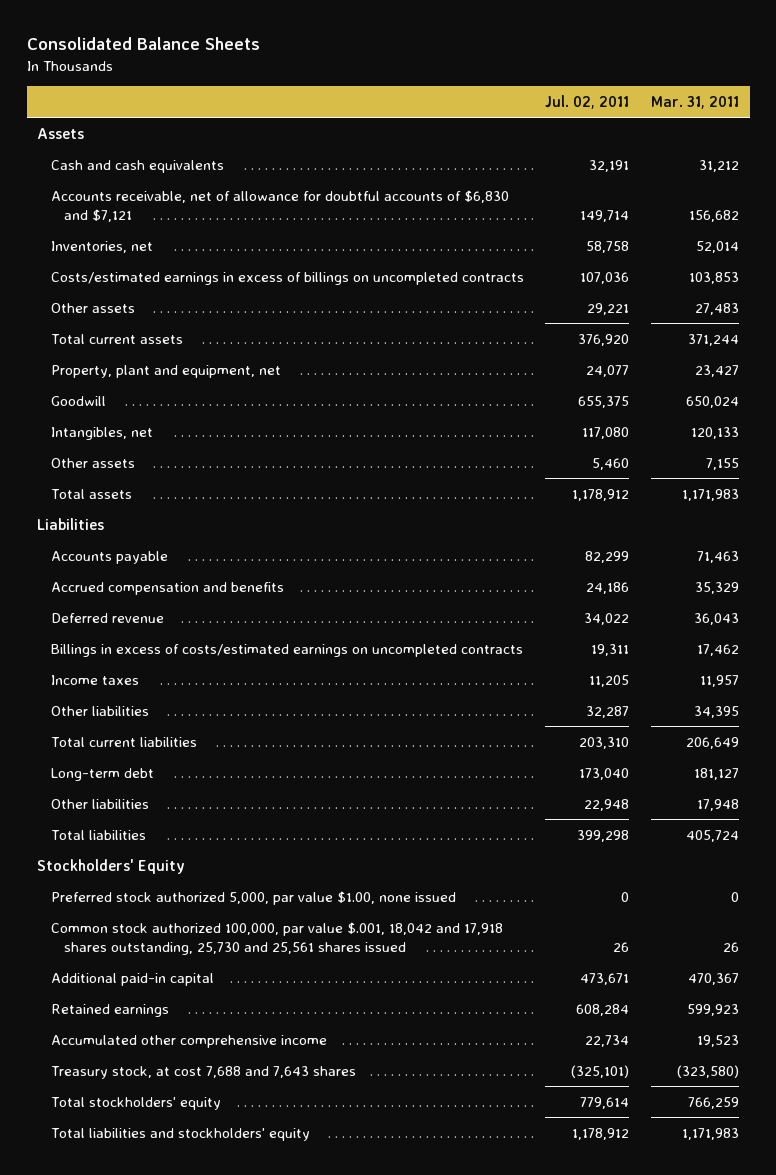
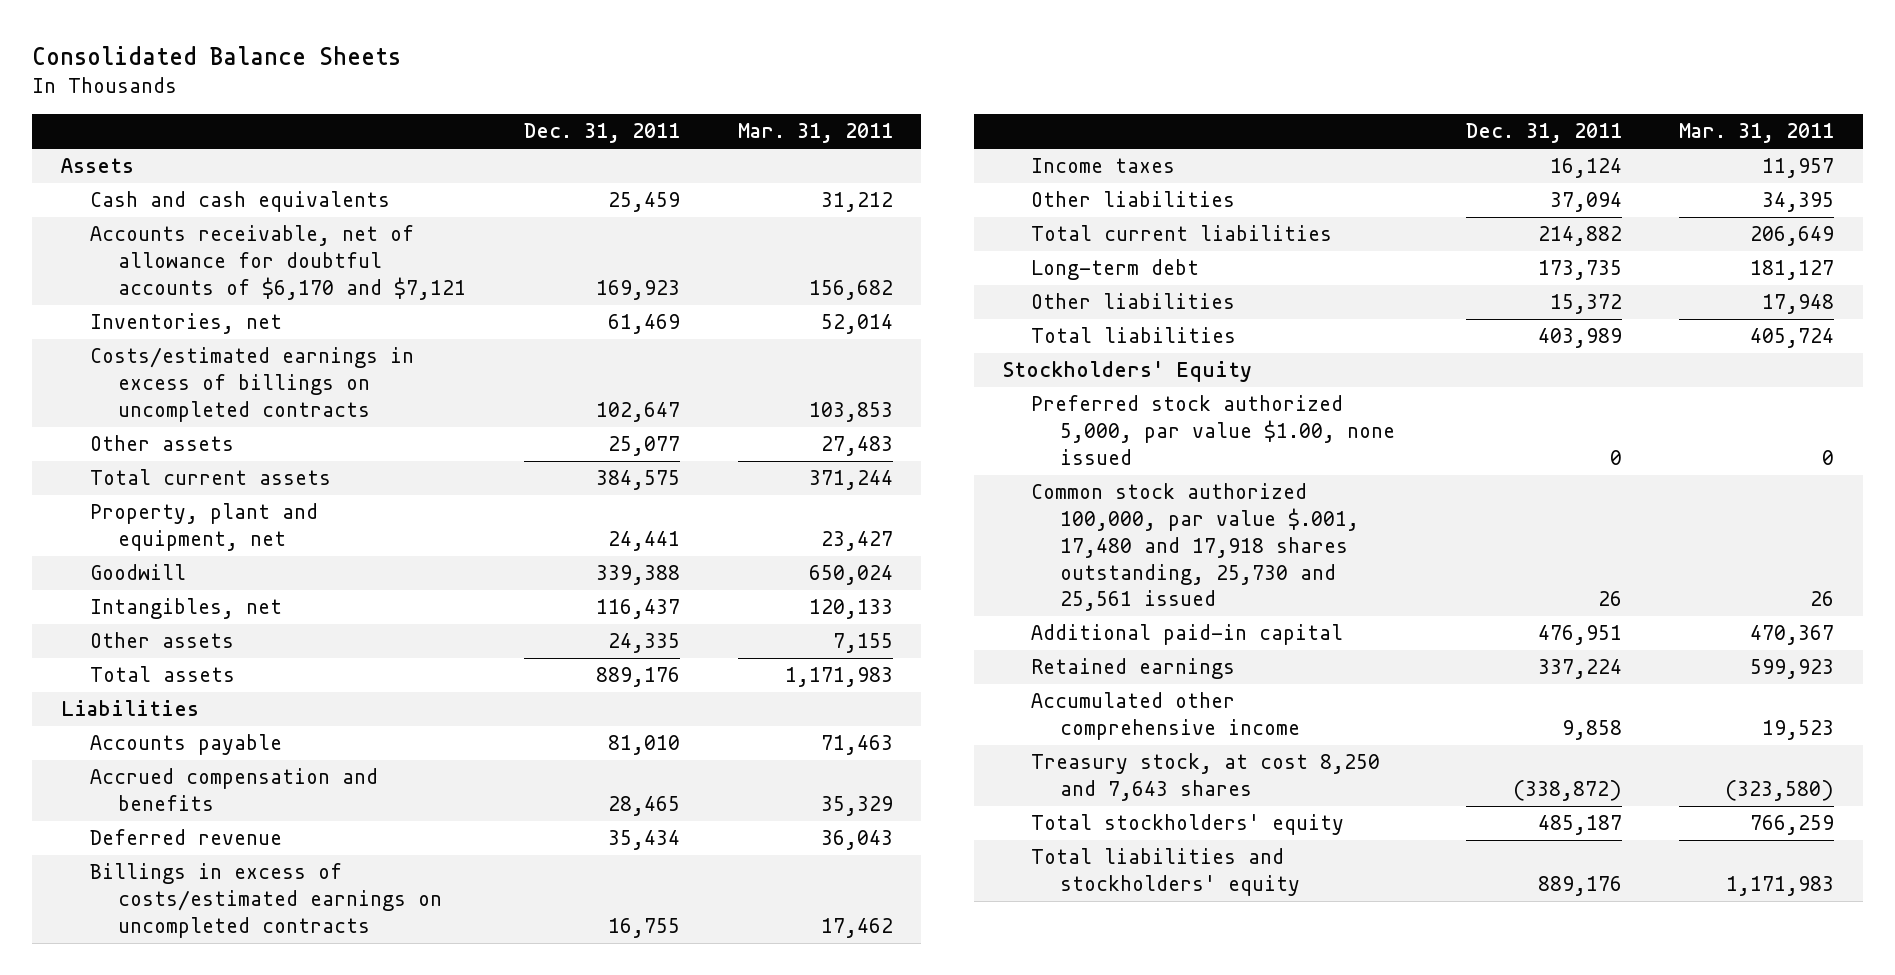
- | Jul. 02, 2011 | Mar. 31, 2011
+ | Dec. 31, 2011 | Mar. 31, 2011
- Accounts receivable, net of allowance for doubtful accounts of $6,830 and $7,121 | 149,714 | 156,682
+ Accounts receivable, net of allowance for doubtful accounts of $6,170 and $7,121 | 169,923 | 156,682
- Common stock authorized 100,000, par value $.001, 18,042 and 17,918 shares outstanding, 25,730 and 25,561 shares issued | 26 | 26
+ Common stock authorized 100,000, par value $.001, 17,480 and 17,918 shares outstanding, 25,730 and 25,561 issued | 26 | 26
- Treasury stock, at cost 7,688 and 7,643 shares | (325,101) | (323,580)
+ Treasury stock, at cost 8,250 and 7,643 shares | (338,872) | (323,580)

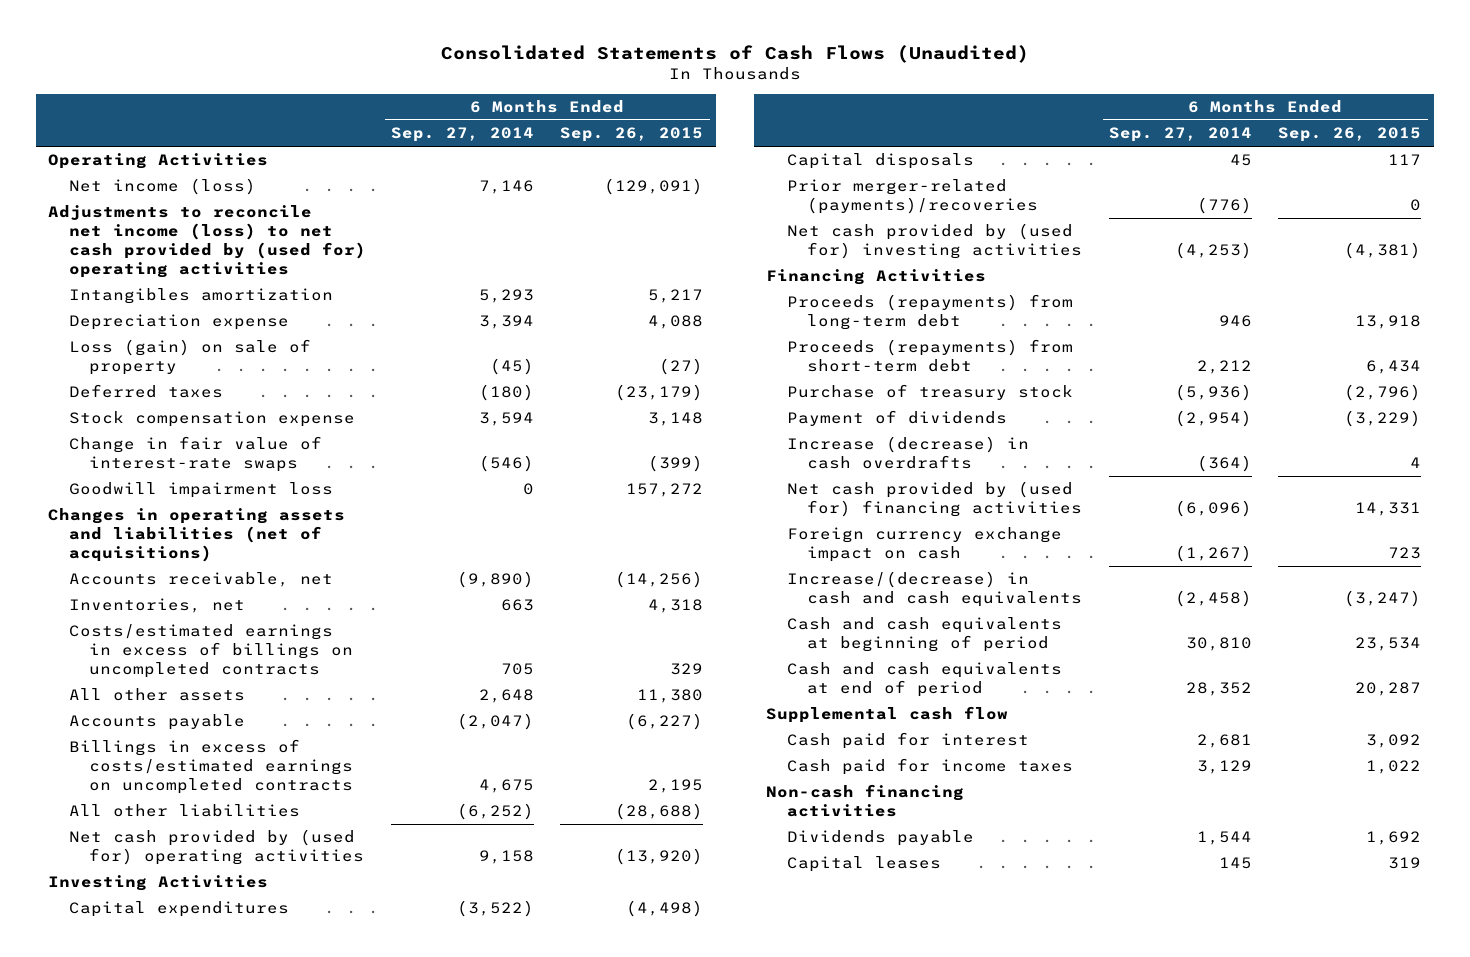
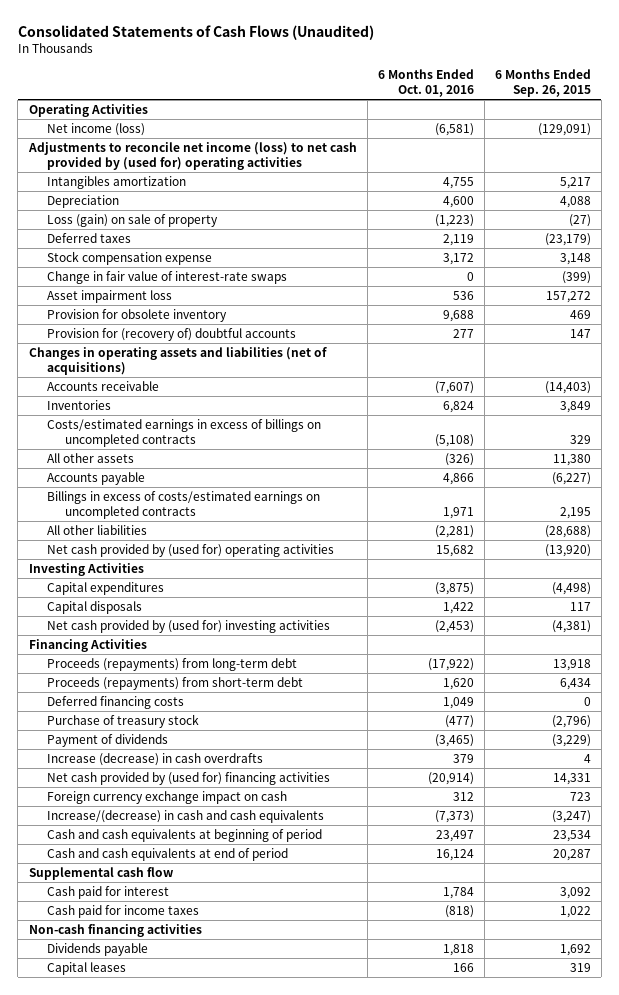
- | 6 Months Ended Sep. 27, 2014 | 6 Months Ended Sep. 26, 2015
+ | 6 Months Ended Oct. 01, 2016 | 6 Months Ended Sep. 26, 2015
- Depreciation expense | 3,394 | 4,088
+ Depreciation | 4,600 | 4,088
- Goodwill impairment loss | 0 | 157,272
+ Asset impairment loss | 536 | 157,272
+ Provision for obsolete inventory | 9,688 | 469
+ Provision for (recovery of) doubtful accounts | 277 | 147
- Accounts receivable, net | (9,890) | (14,256)
- Inventories, net | 663 | 4,318
+ Accounts receivable | (7,607) | (14,403)
+ Inventories | 6,824 | 3,849
- Prior merger-related (payments)/recoveries | (776) | 0
+ Deferred financing costs | 1,049 | 0

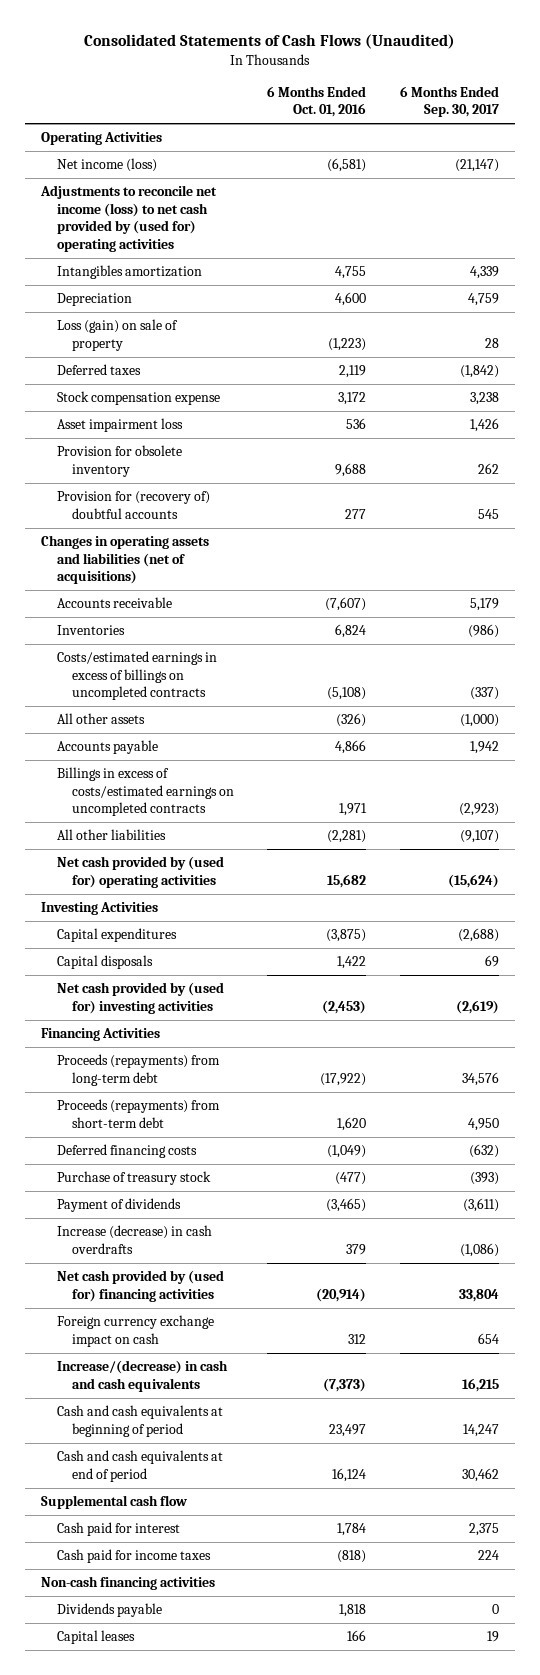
- | 6 Months Ended Oct. 01, 2016 | 6 Months Ended Sep. 26, 2015
+ | 6 Months Ended Oct. 01, 2016 | 6 Months Ended Sep. 30, 2017
- Change in fair value of interest-rate swaps | 0 | (399)
- Deferred financing costs | 1,049 | 0
+ Deferred financing costs | (1,049) | (632)

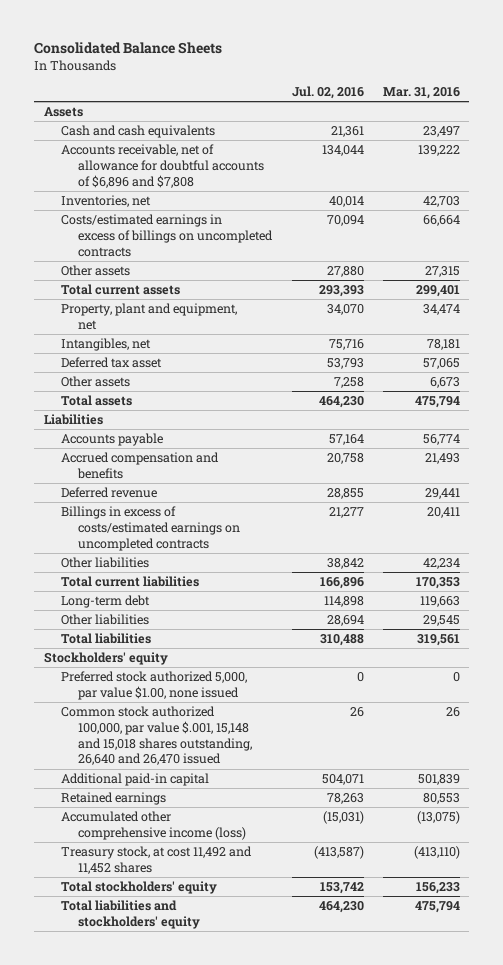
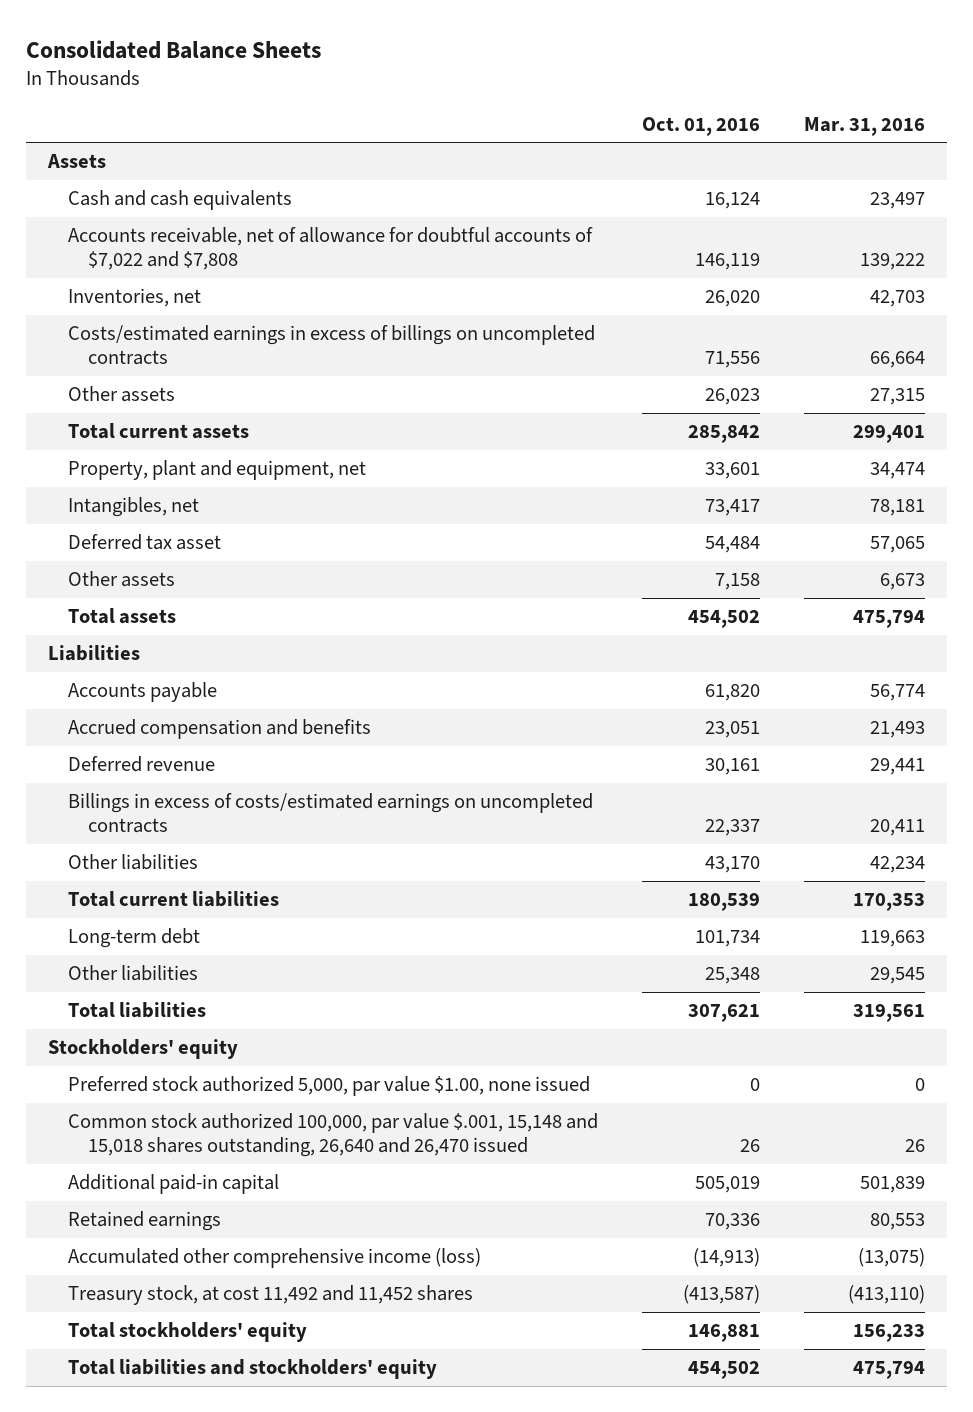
- | Jul. 02, 2016 | Mar. 31, 2016
+ | Oct. 01, 2016 | Mar. 31, 2016
- Accounts receivable, net of allowance for doubtful accounts of $6,896 and $7,808 | 134,044 | 139,222
+ Accounts receivable, net of allowance for doubtful accounts of $7,022 and $7,808 | 146,119 | 139,222

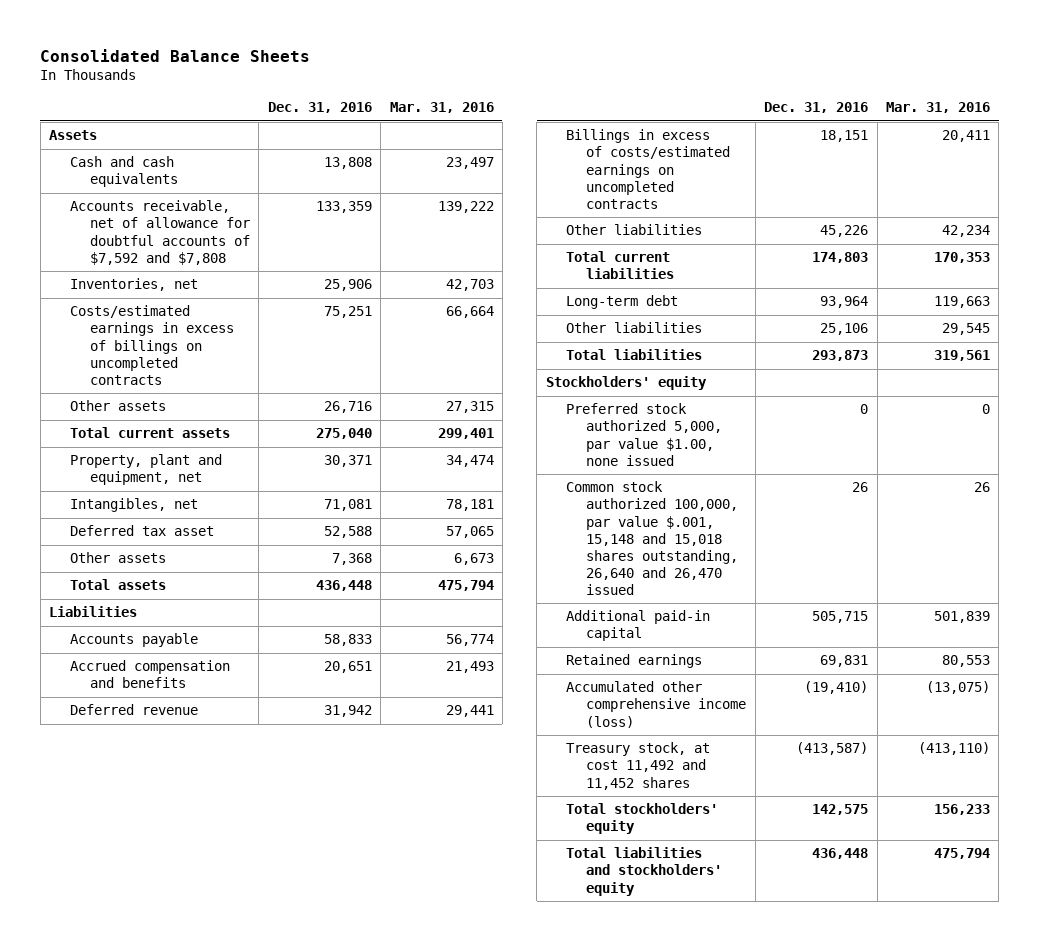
- | Oct. 01, 2016 | Mar. 31, 2016
+ | Dec. 31, 2016 | Mar. 31, 2016
- Accounts receivable, net of allowance for doubtful accounts of $7,022 and $7,808 | 146,119 | 139,222
+ Accounts receivable, net of allowance for doubtful accounts of $7,592 and $7,808 | 133,359 | 139,222

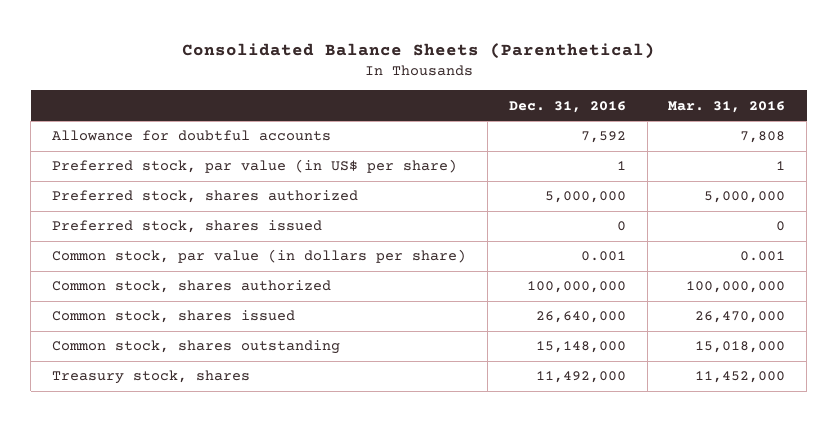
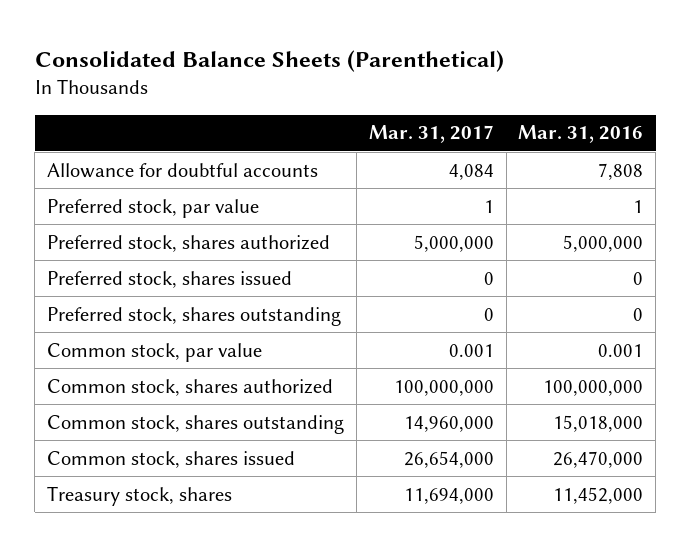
- | Dec. 31, 2016 | Mar. 31, 2016
+ | Mar. 31, 2017 | Mar. 31, 2016
- Preferred stock, par value (in US$ per share) | 1 | 1
+ Preferred stock, par value | 1 | 1
- Common stock, par value (in dollars per share) | 0.001 | 0.001
+ Preferred stock, shares outstanding | 0 | 0
+ Common stock, par value | 0.001 | 0.001
moved down: Common stock, shares issued | 26,654,000 | 26,470,000

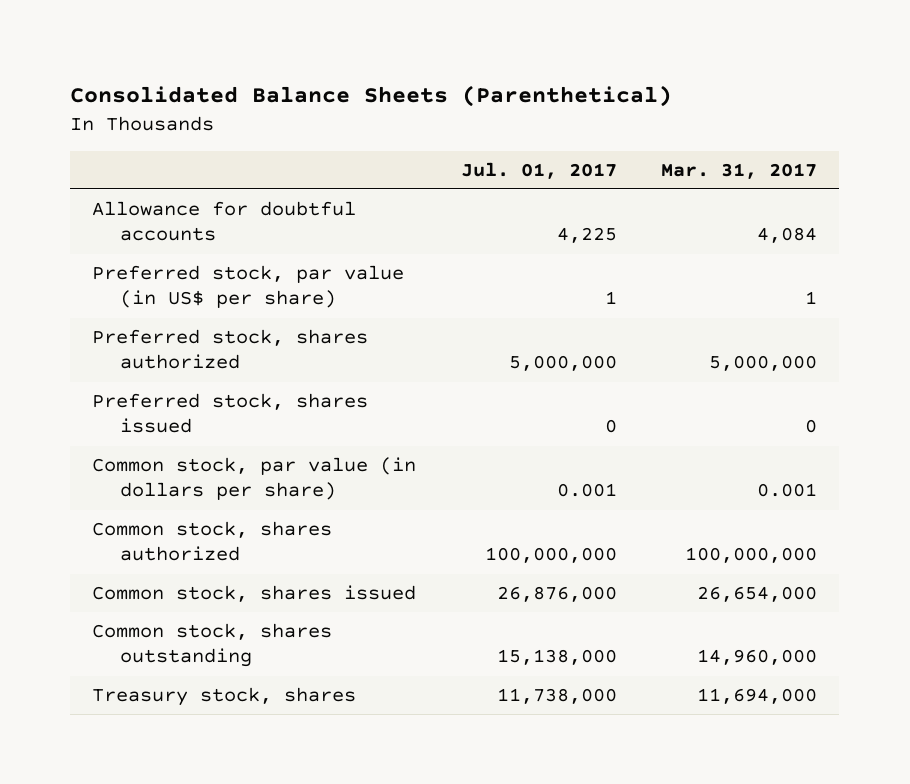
- | Mar. 31, 2017 | Mar. 31, 2016
+ | Jul. 01, 2017 | Mar. 31, 2017
- Preferred stock, par value | 1 | 1
+ Preferred stock, par value (in US$ per share) | 1 | 1
- Preferred stock, shares outstanding | 0 | 0
- Common stock, par value | 0.001 | 0.001
+ Common stock, par value (in dollars per share) | 0.001 | 0.001
moved down: Common stock, shares outstanding | 15,138,000 | 14,960,000

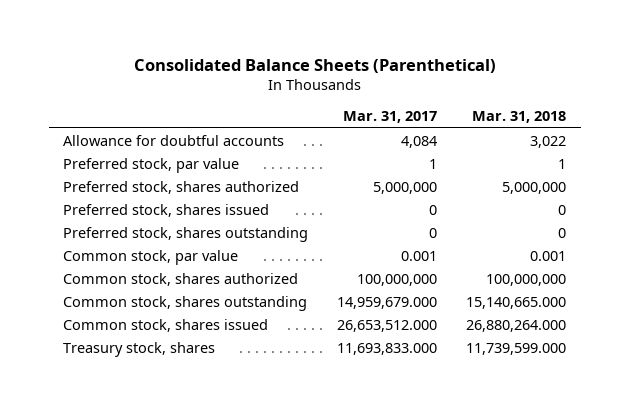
- | Jul. 01, 2017 | Mar. 31, 2017
+ | Mar. 31, 2017 | Mar. 31, 2018
- Preferred stock, par value (in US$ per share) | 1 | 1
+ Preferred stock, par value | 1 | 1
- Common stock, par value (in dollars per share) | 0.001 | 0.001
+ Preferred stock, shares outstanding | 0 | 0
+ Common stock, par value | 0.001 | 0.001
- Common stock, shares issued | 26,876,000 | 26,654,000
- Common stock, shares outstanding | 15,138,000 | 14,960,000
- Treasury stock, shares | 11,738,000 | 11,694,000
+ Common stock, shares outstanding | 14,959,679.000 | 15,140,665.000
+ Common stock, shares issued | 26,653,512.000 | 26,880,264.000
+ Treasury stock, shares | 11,693,833.000 | 11,739,599.000

